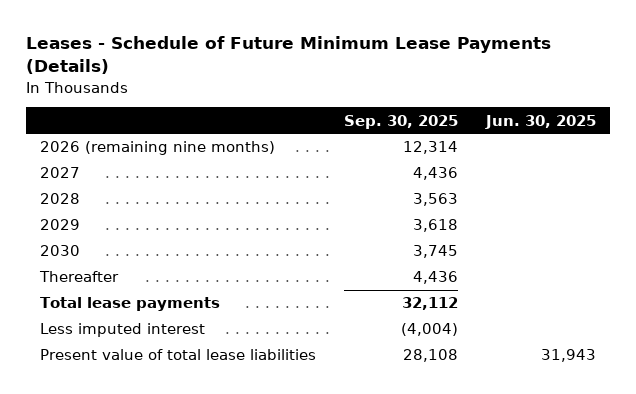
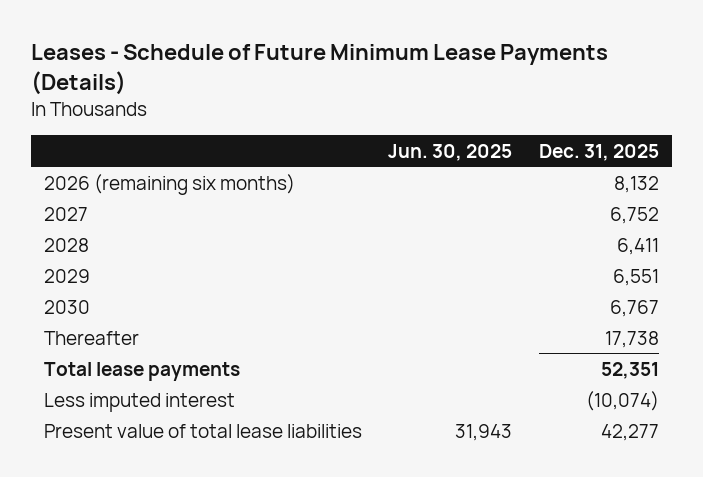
- | Sep. 30, 2025 | Jun. 30, 2025
+ | Jun. 30, 2025 | Dec. 31, 2025
- 2026 (remaining nine months) | 12,314 |
+ 2026 (remaining six months) | | 8,132

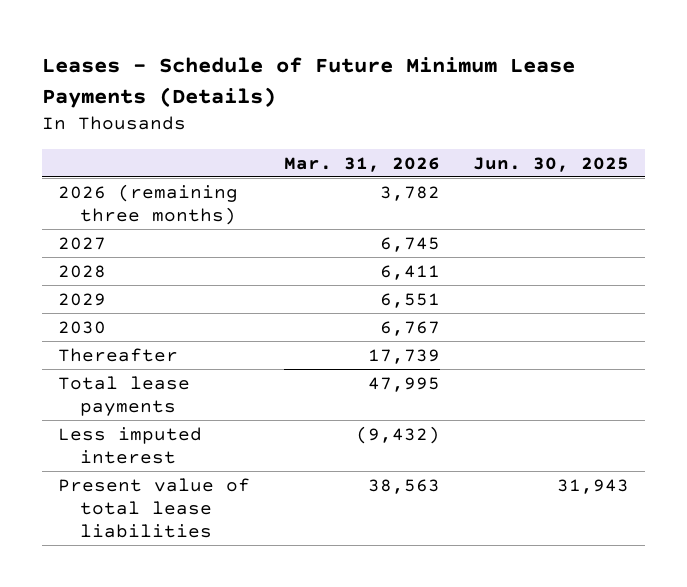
- | Jun. 30, 2025 | Dec. 31, 2025
+ | Mar. 31, 2026 | Jun. 30, 2025
- 2026 (remaining six months) | | 8,132
+ 2026 (remaining three months) | 3,782 |

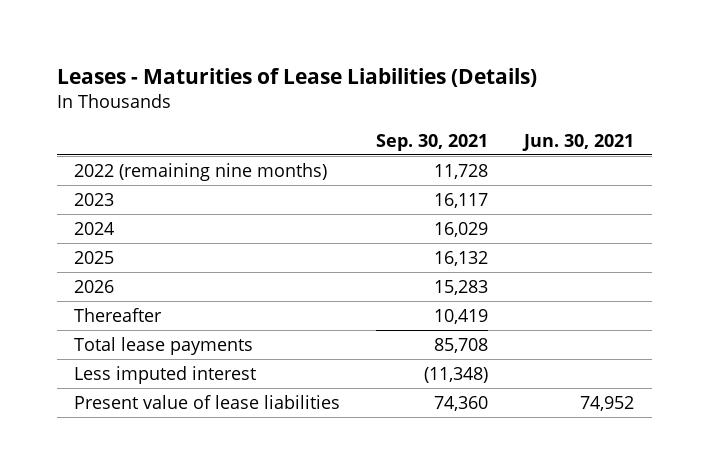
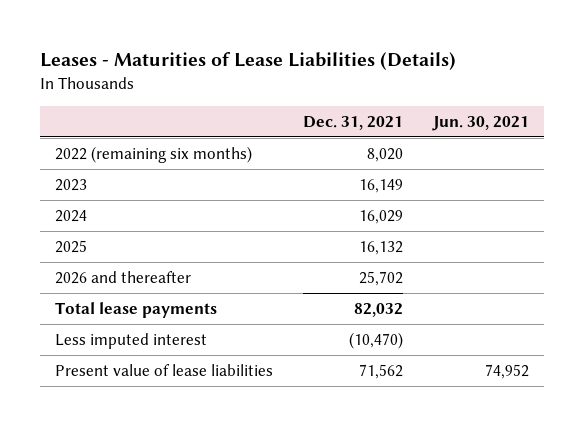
- | Sep. 30, 2021 | Jun. 30, 2021
+ | Dec. 31, 2021 | Jun. 30, 2021
- 2022 (remaining nine months) | 11,728 |
+ 2022 (remaining six months) | 8,020 |
- 2026 | 15,283 |
- Thereafter | 10,419 |
+ 2026 and thereafter | 25,702 |

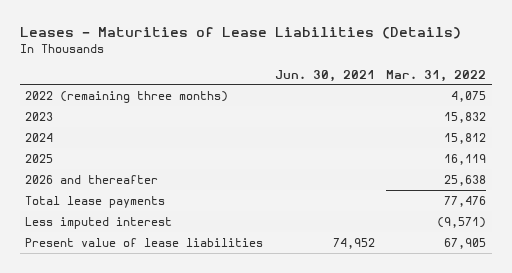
- | Dec. 31, 2021 | Jun. 30, 2021
+ | Jun. 30, 2021 | Mar. 31, 2022
- 2022 (remaining six months) | 8,020 |
+ 2022 (remaining three months) | | 4,075

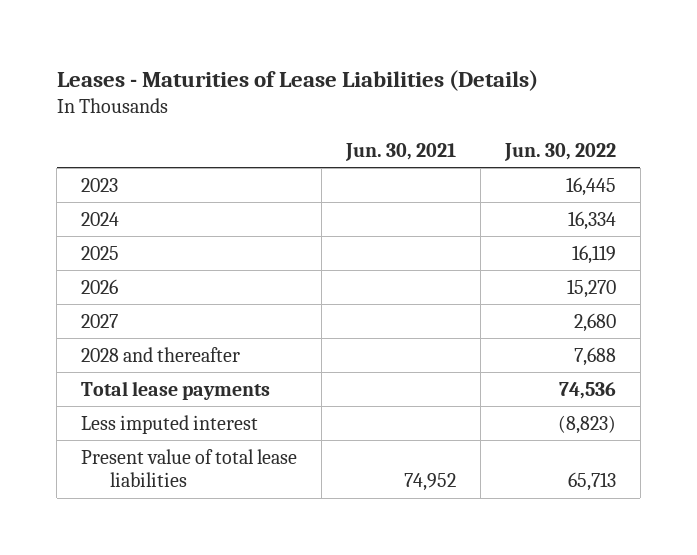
- | Jun. 30, 2021 | Mar. 31, 2022
+ | Jun. 30, 2021 | Jun. 30, 2022
- 2022 (remaining three months) | | 4,075
- 2026 and thereafter | | 25,638
+ 2026 | | 15,270
+ 2027 | | 2,680
+ 2028 and thereafter | | 7,688
- Present value of lease liabilities | 74,952 | 67,905
+ Present value of total lease liabilities | 74,952 | 65,713

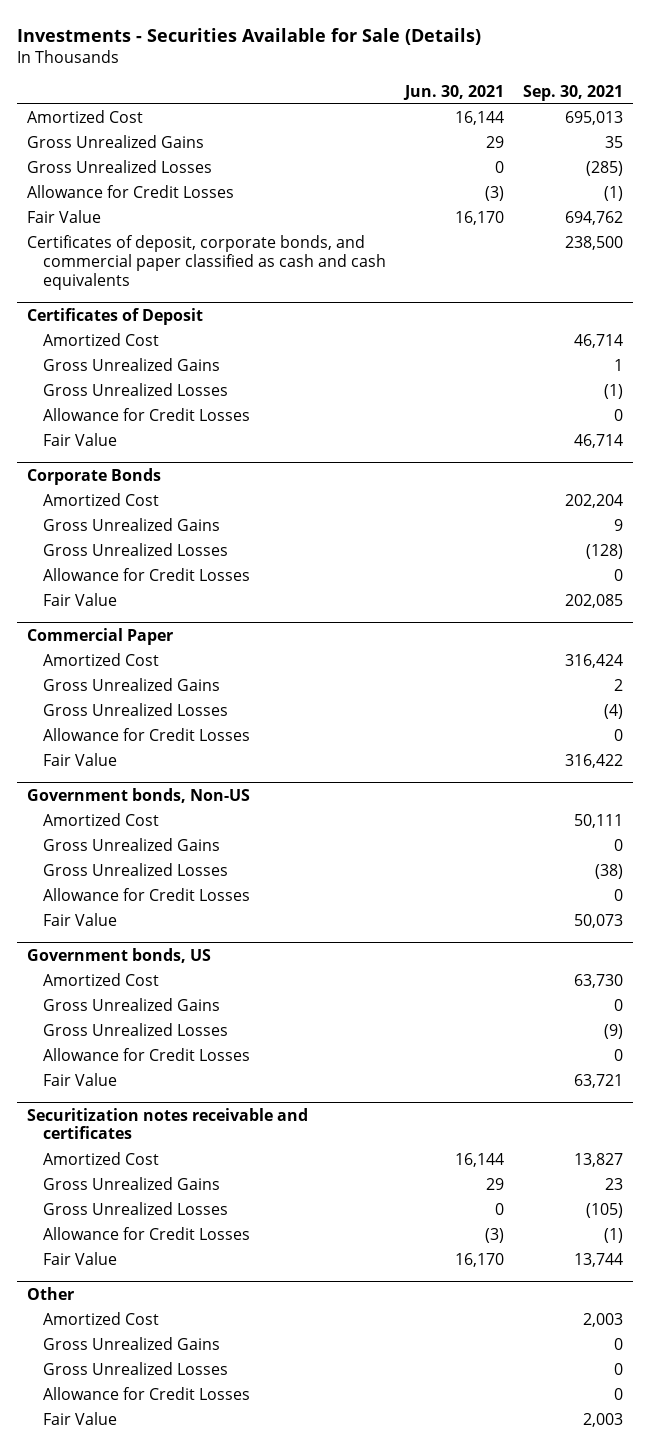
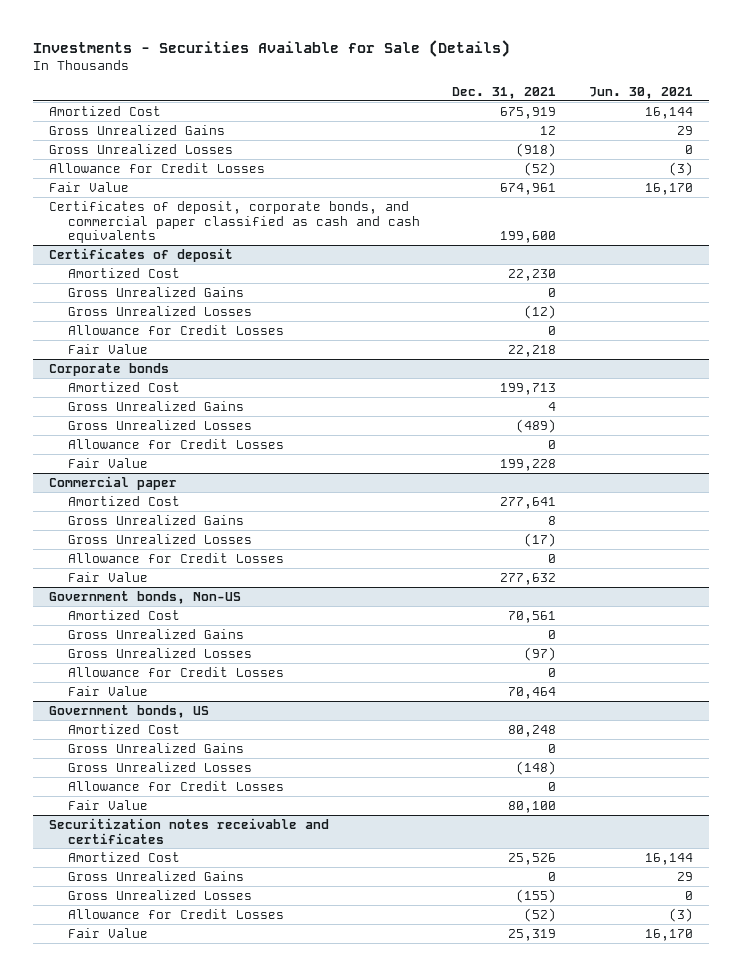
- | Jun. 30, 2021 | Sep. 30, 2021
+ | Dec. 31, 2021 | Jun. 30, 2021
- Certificates of Deposit
+ Certificates of deposit
- Corporate Bonds
+ Corporate bonds
- Commercial Paper
+ Commercial paper
- Other
- Amortized Cost | | 2,003
- Gross Unrealized Gains | | 0
- Gross Unrealized Losses | | 0
- Allowance for Credit Losses | | 0
- Fair Value | | 2,003

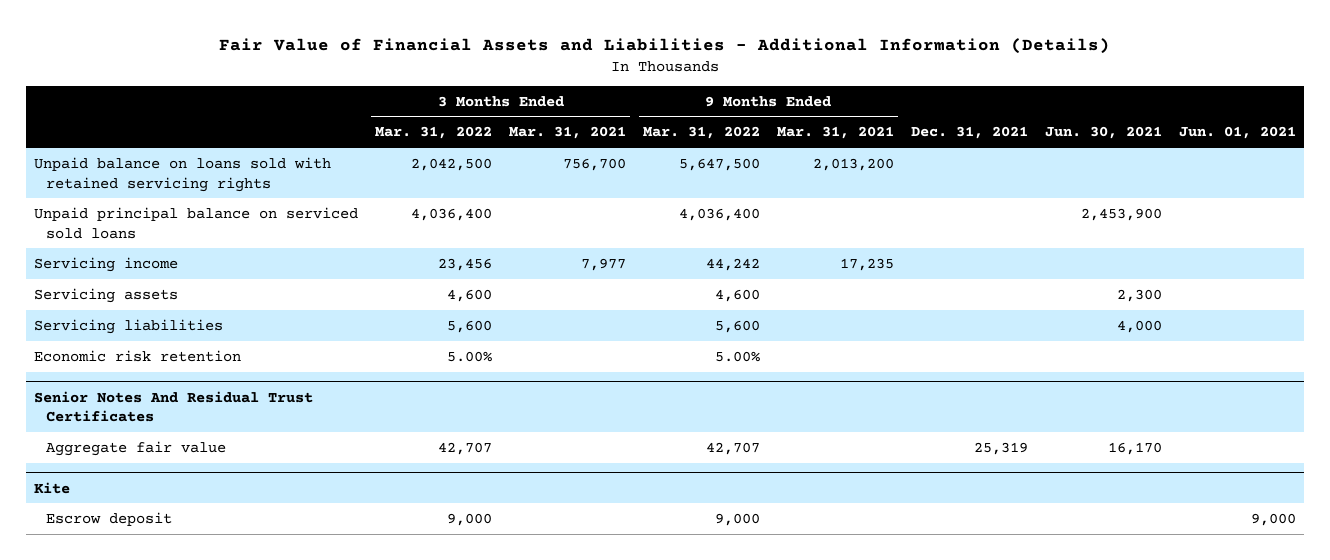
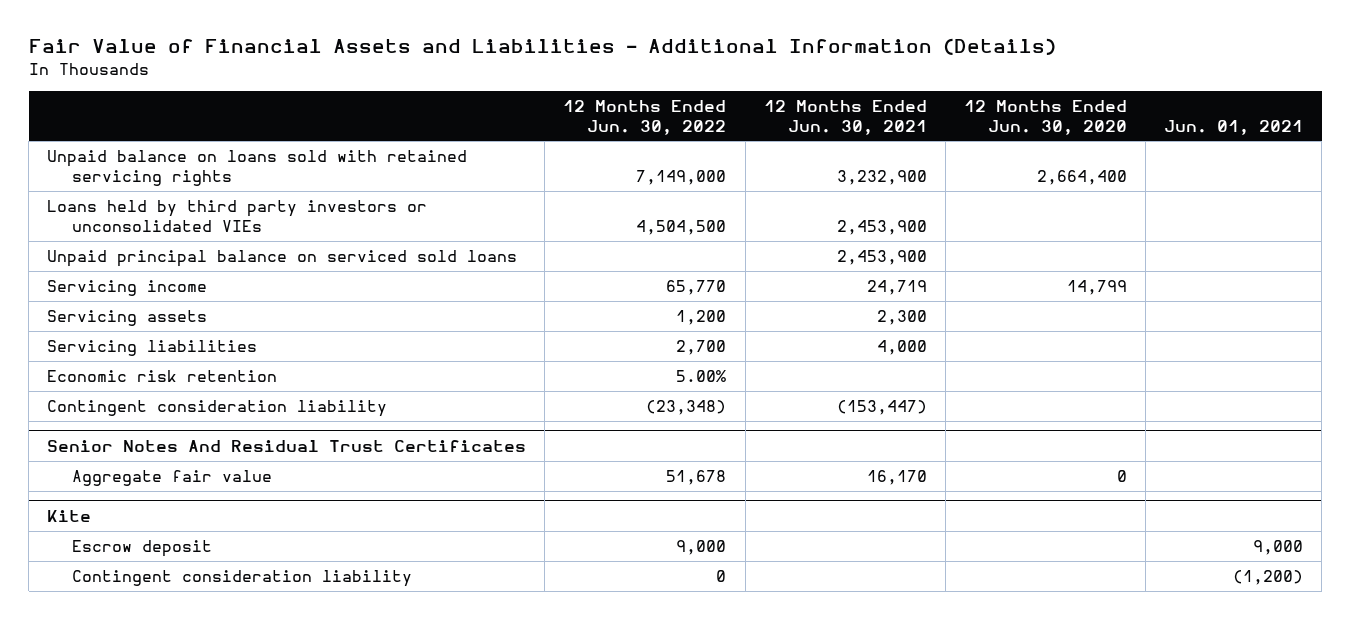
- | 3 Months Ended Mar. 31, 2022 | 3 Months Ended Mar. 31, 2021 | 9 Months Ended Mar. 31, 2022 | 9 Months Ended Mar. 31, 2021 | Dec. 31, 2021 | Jun. 30, 2021 | Jun. 01, 2021
+ | 12 Months Ended Jun. 30, 2022 | 12 Months Ended Jun. 30, 2021 | 12 Months Ended Jun. 30, 2020 | Jun. 01, 2021
+ Loans held by third party investors or unconsolidated VIEs | 4,504,500 | 2,453,900 | |
+ Contingent consideration liability | (23,348) | (153,447) | |
@ Kite
+ Contingent consideration liability | 0 | | | (1,200)

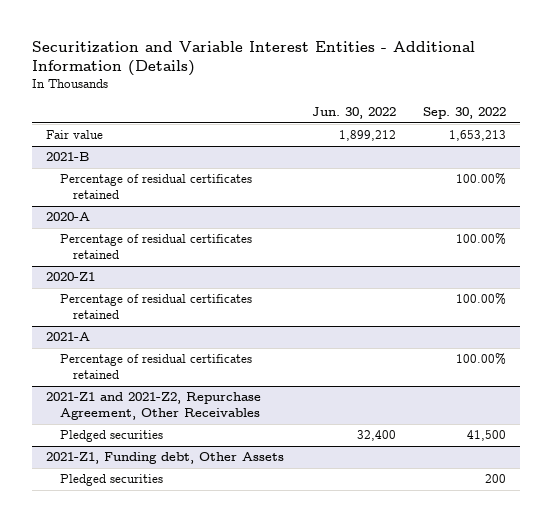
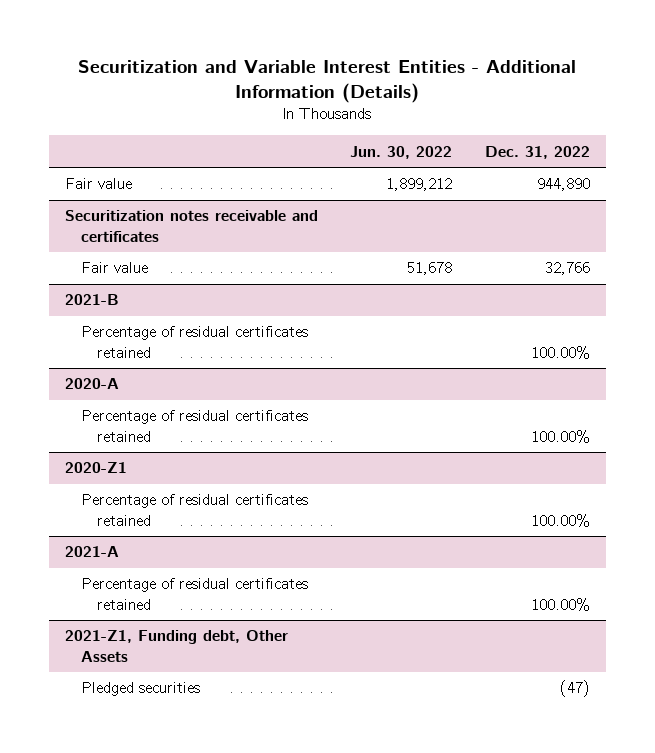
- | Jun. 30, 2022 | Sep. 30, 2022
+ | Jun. 30, 2022 | Dec. 31, 2022
+ Securitization notes receivable and certificates
+ Fair value | 51,678 | 32,766
- 2021-Z1 and 2021-Z2, Repurchase Agreement, Other Receivables
- Pledged securities | 32,400 | 41,500

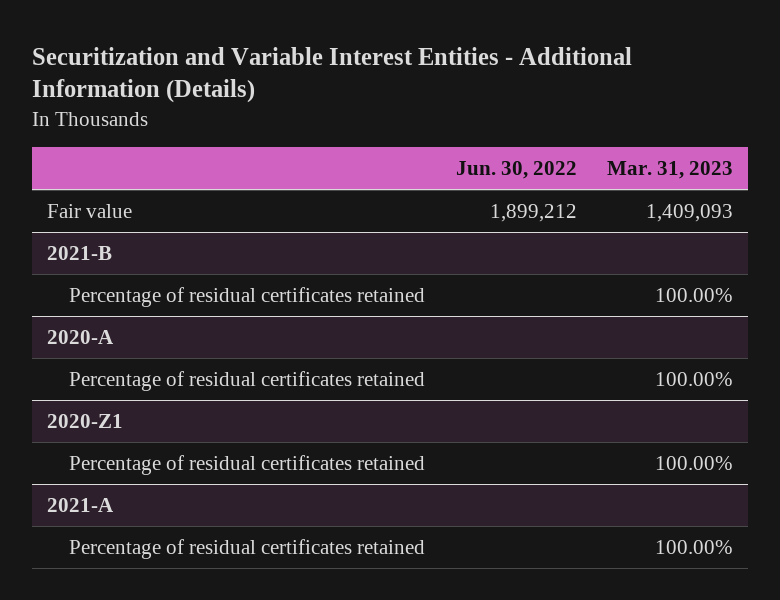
- | Jun. 30, 2022 | Dec. 31, 2022
+ | Jun. 30, 2022 | Mar. 31, 2023
- Securitization notes receivable and certificates
- Fair value | 51,678 | 32,766
- 2021-Z1, Funding debt, Other Assets
- Pledged securities | | (47)

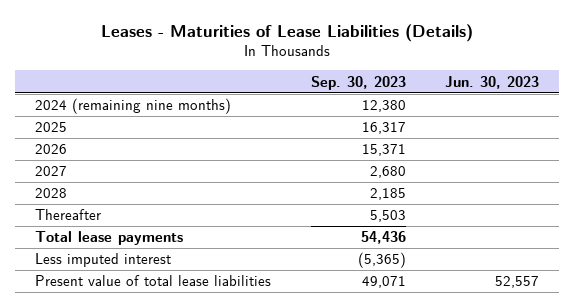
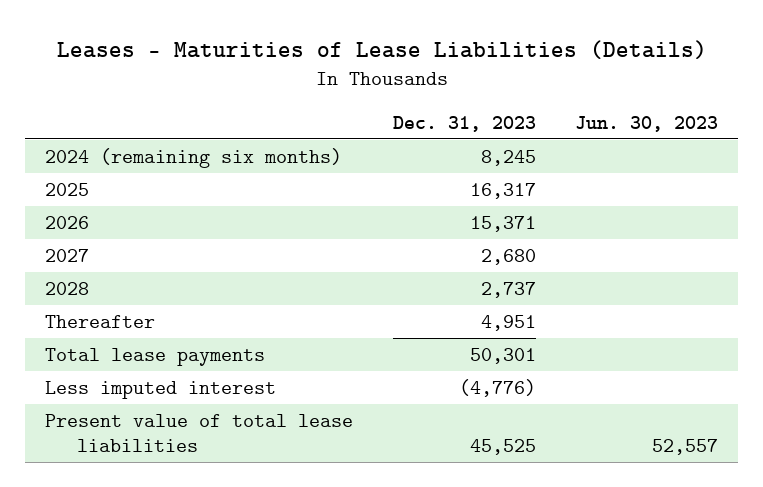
- | Sep. 30, 2023 | Jun. 30, 2023
+ | Dec. 31, 2023 | Jun. 30, 2023
- 2024 (remaining nine months) | 12,380 |
+ 2024 (remaining six months) | 8,245 |

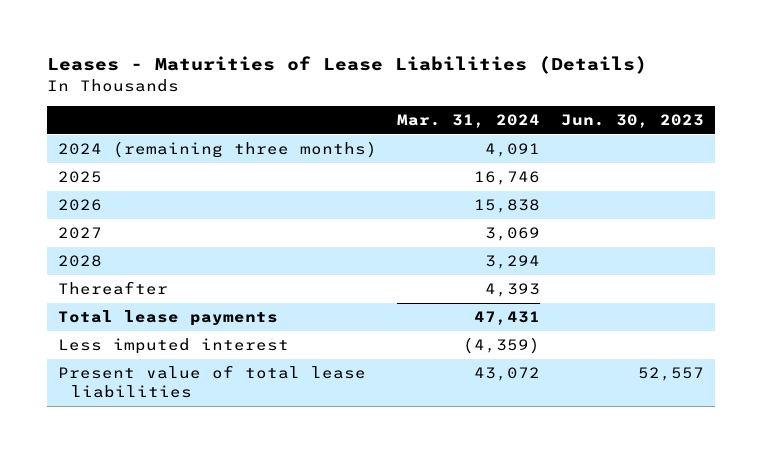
- | Dec. 31, 2023 | Jun. 30, 2023
+ | Mar. 31, 2024 | Jun. 30, 2023
- 2024 (remaining six months) | 8,245 |
+ 2024 (remaining three months) | 4,091 |

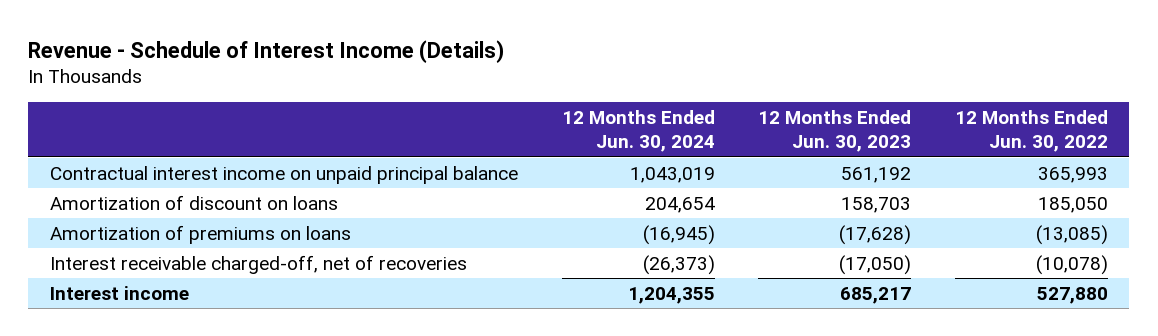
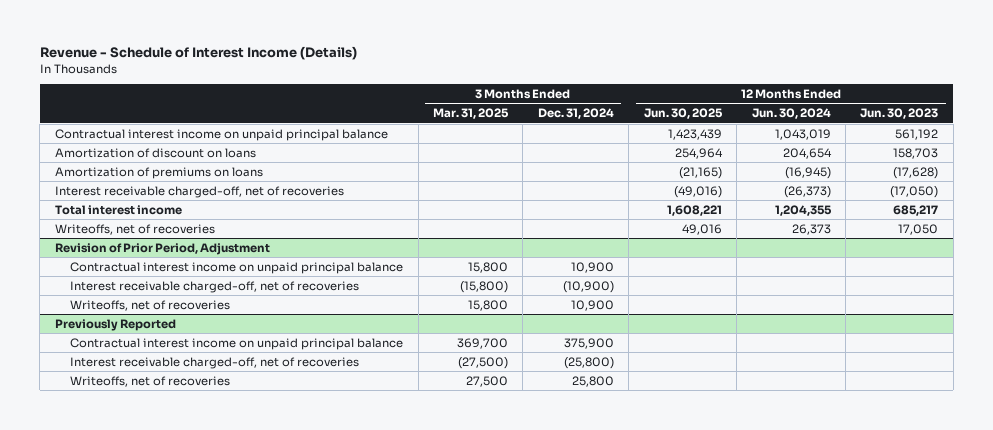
- | 12 Months Ended Jun. 30, 2024 | 12 Months Ended Jun. 30, 2023 | 12 Months Ended Jun. 30, 2022
+ | 3 Months Ended Mar. 31, 2025 | 3 Months Ended Dec. 31, 2024 | 12 Months Ended Jun. 30, 2025 | 12 Months Ended Jun. 30, 2024 | 12 Months Ended Jun. 30, 2023
- Interest income | 1,204,355 | 685,217 | 527,880
+ Total interest income | | | 1,608,221 | 1,204,355 | 685,217
+ Writeoffs, net of recoveries | | | 49,016 | 26,373 | 17,050
+ Revision of Prior Period, Adjustment
+ Contractual interest income on unpaid principal balance | 15,800 | 10,900 | | |
+ Interest receivable charged-off, net of recoveries | (15,800) | (10,900) | | |
+ Writeoffs, net of recoveries | 15,800 | 10,900 | | |
+ Previously Reported
+ Contractual interest income on unpaid principal balance | 369,700 | 375,900 | | |
+ Interest receivable charged-off, net of recoveries | (27,500) | (25,800) | | |
+ Writeoffs, net of recoveries | 27,500 | 25,800 | | |

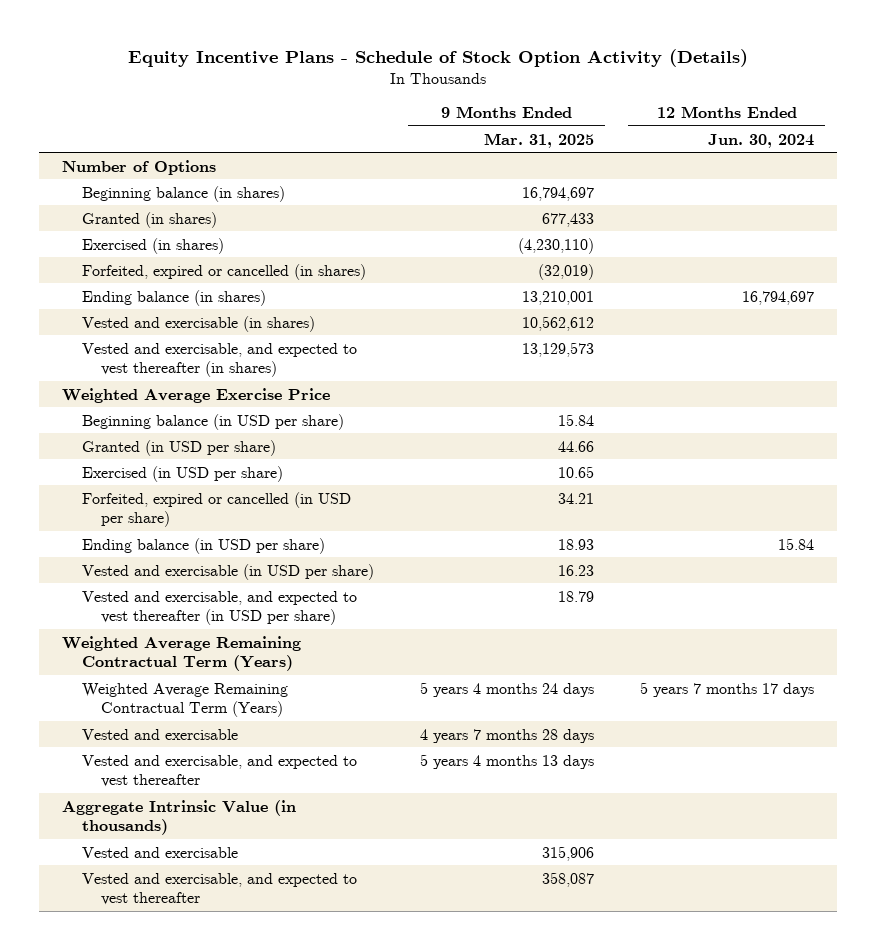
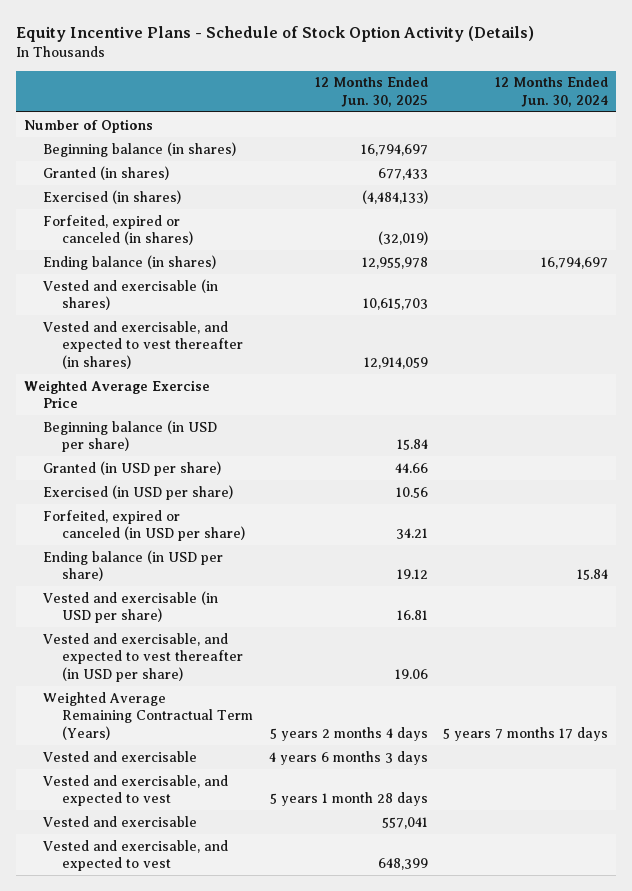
- | 9 Months Ended Mar. 31, 2025 | 12 Months Ended Jun. 30, 2024
+ | 12 Months Ended Jun. 30, 2025 | 12 Months Ended Jun. 30, 2024
- Forfeited, expired or cancelled (in shares) | (32,019) |
+ Forfeited, expired or canceled (in shares) | (32,019) |
- Forfeited, expired or cancelled (in USD per share) | 34.21 |
+ Forfeited, expired or canceled (in USD per share) | 34.21 |
- Weighted Average Remaining Contractual Term (Years)
- Vested and exercisable, and expected to vest thereafter | 5 years 4 months 13 days |
- Aggregate Intrinsic Value (in thousands)
+ Vested and exercisable, and expected to vest | 5 years 1 month 28 days |
- Vested and exercisable, and expected to vest thereafter | 358,087 |
+ Vested and exercisable, and expected to vest | 648,399 |

